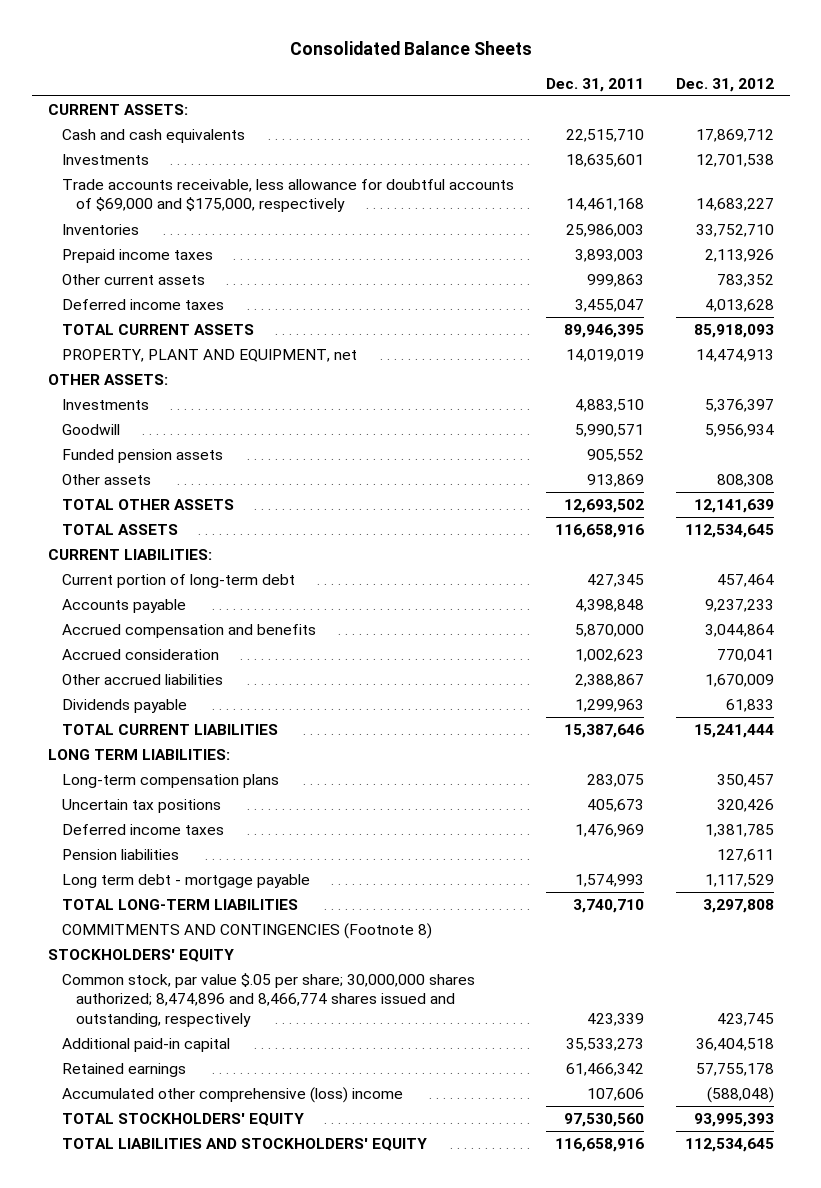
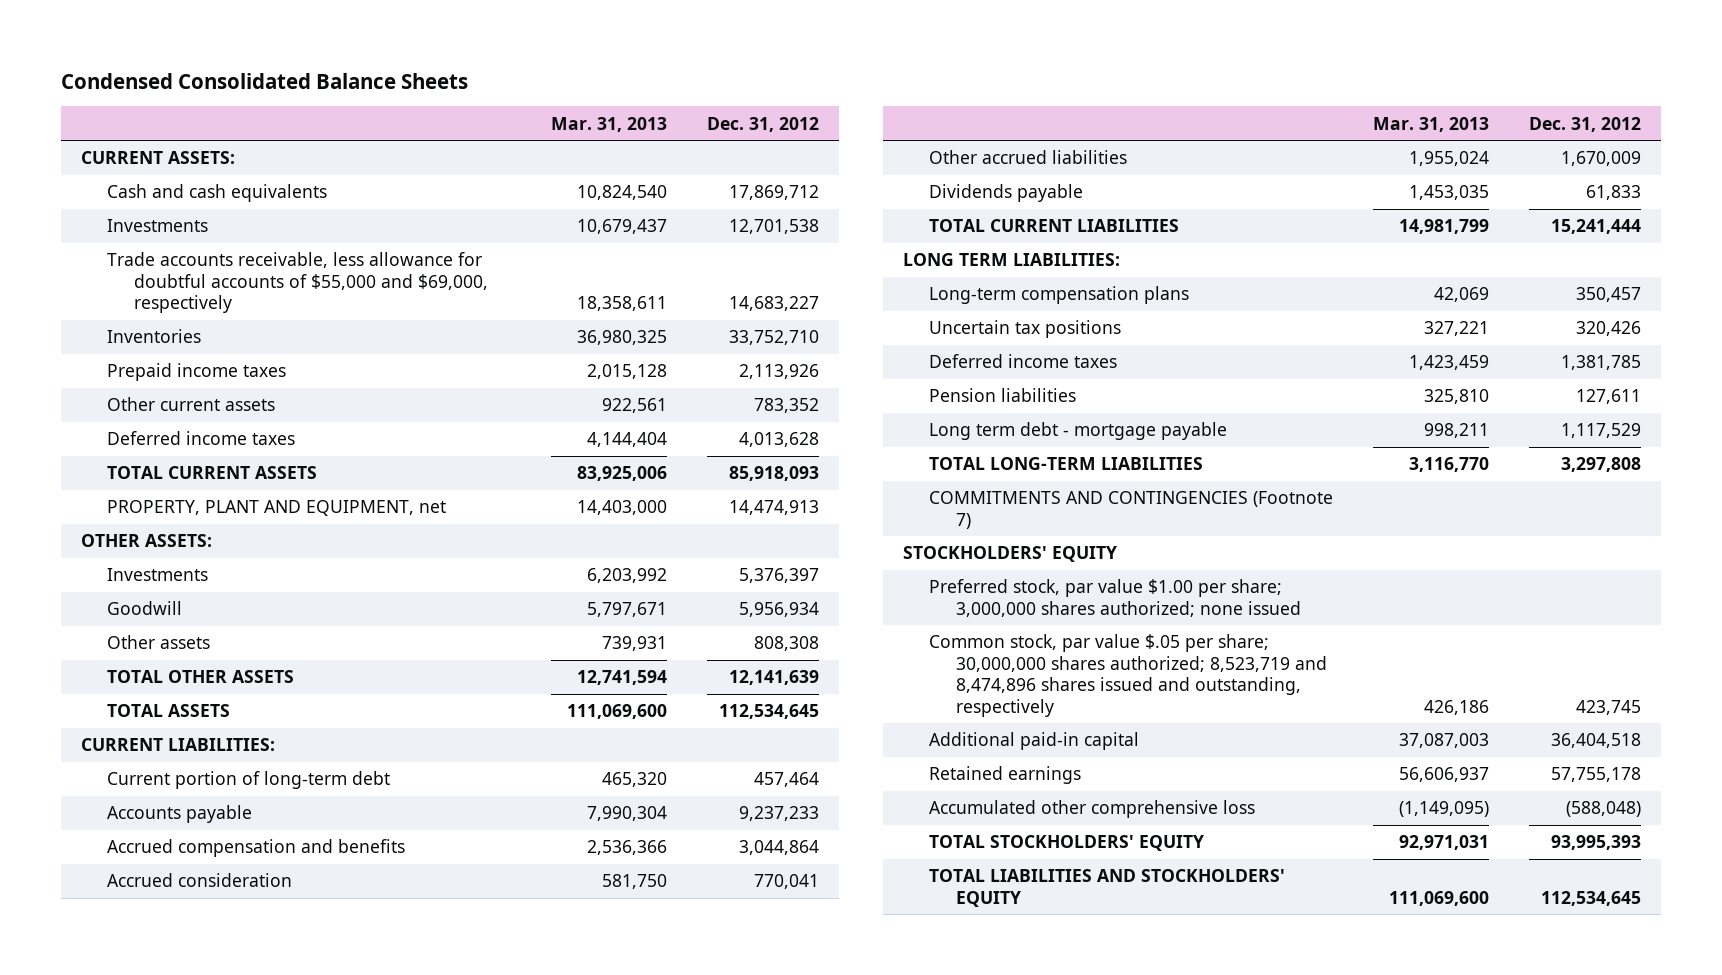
- Consolidated Balance Sheets
+ Condensed Consolidated Balance Sheets
- | Dec. 31, 2011 | Dec. 31, 2012
+ | Mar. 31, 2013 | Dec. 31, 2012
- Trade accounts receivable, less allowance for doubtful accounts of $69,000 and $175,000, respectively | 14,461,168 | 14,683,227
+ Trade accounts receivable, less allowance for doubtful accounts of $55,000 and $69,000, respectively | 18,358,611 | 14,683,227
- Funded pension assets | 905,552 |
- COMMITMENTS AND CONTINGENCIES (Footnote 8)
+ COMMITMENTS AND CONTINGENCIES (Footnote 7)
- Common stock, par value $.05 per share; 30,000,000 shares authorized; 8,474,896 and 8,466,774 shares issued and outstanding, respectively | 423,339 | 423,745
+ Preferred stock, par value $1.00 per share; 3,000,000 shares authorized; none issued
+ Common stock, par value $.05 per share; 30,000,000 shares authorized; 8,523,719 and 8,474,896 shares issued and outstanding, respectively | 426,186 | 423,745
- Accumulated other comprehensive (loss) income | 107,606 | (588,048)
+ Accumulated other comprehensive loss | (1,149,095) | (588,048)

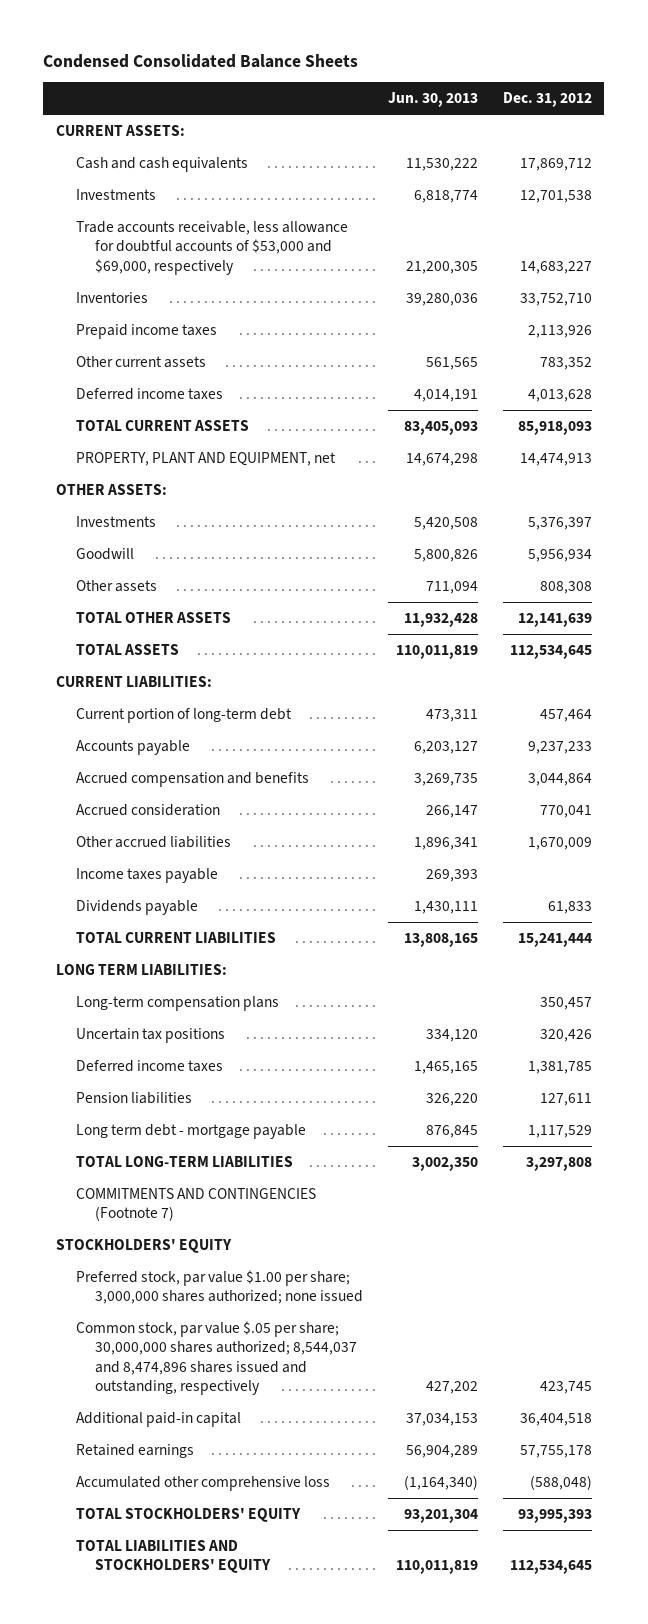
- | Mar. 31, 2013 | Dec. 31, 2012
+ | Jun. 30, 2013 | Dec. 31, 2012
- Trade accounts receivable, less allowance for doubtful accounts of $55,000 and $69,000, respectively | 18,358,611 | 14,683,227
+ Trade accounts receivable, less allowance for doubtful accounts of $53,000 and $69,000, respectively | 21,200,305 | 14,683,227
+ Income taxes payable | 269,393 |
- Common stock, par value $.05 per share; 30,000,000 shares authorized; 8,523,719 and 8,474,896 shares issued and outstanding, respectively | 426,186 | 423,745
+ Common stock, par value $.05 per share; 30,000,000 shares authorized; 8,544,037 and 8,474,896 shares issued and outstanding, respectively | 427,202 | 423,745

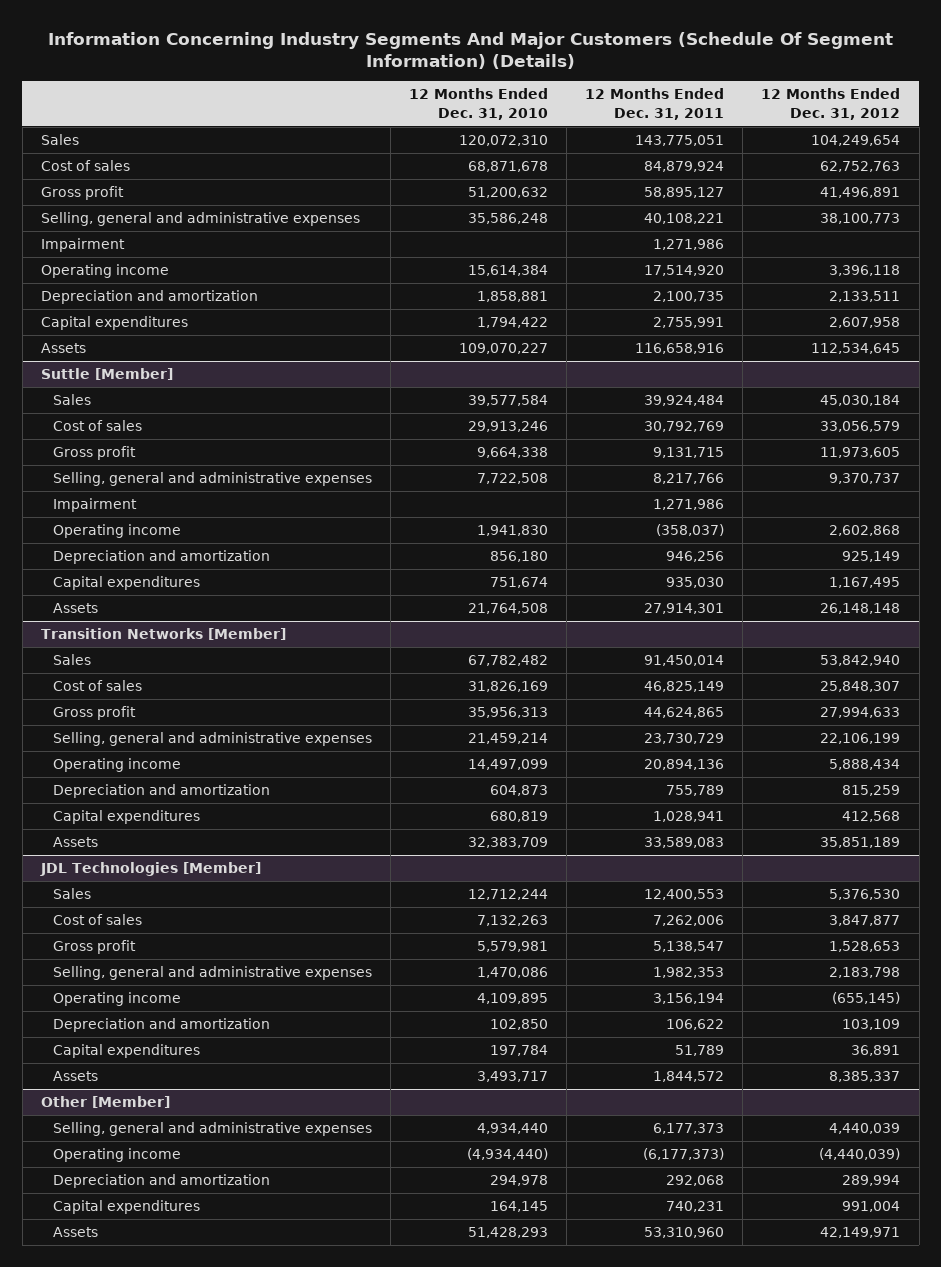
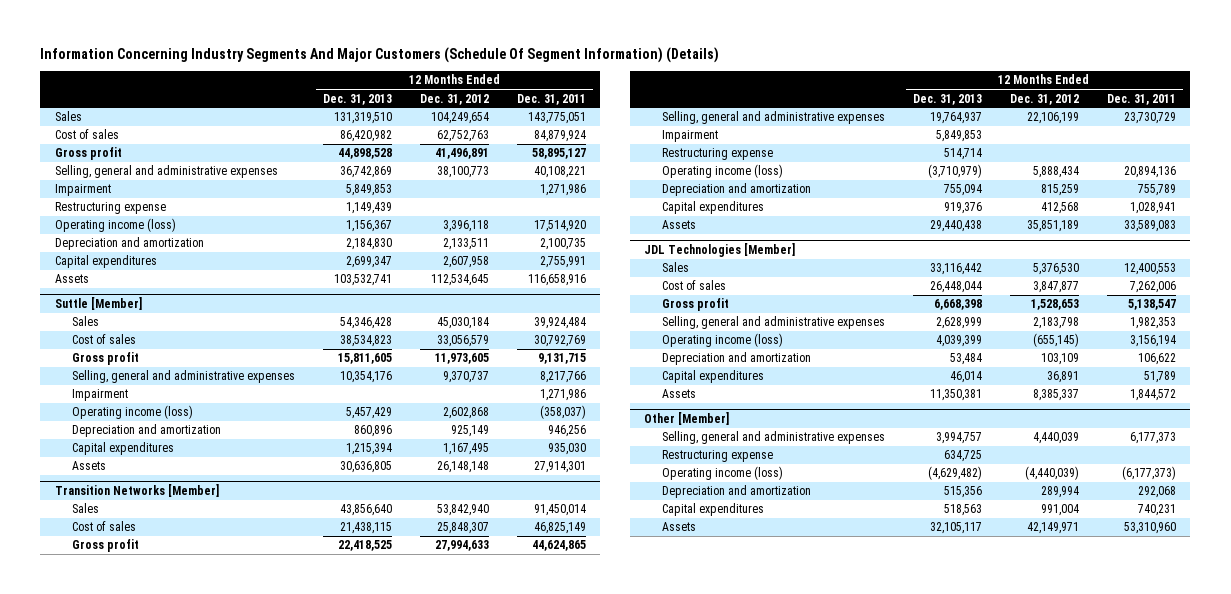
- | 12 Months Ended Dec. 31, 2010 | 12 Months Ended Dec. 31, 2011 | 12 Months Ended Dec. 31, 2012
+ | 12 Months Ended Dec. 31, 2013 | 12 Months Ended Dec. 31, 2012 | 12 Months Ended Dec. 31, 2011
- Operating income | 15,614,384 | 17,514,920 | 3,396,118
+ Restructuring expense | 1,149,439 | |
+ Operating income (loss) | 1,156,367 | 3,396,118 | 17,514,920
@ Suttle [Member]
- Operating income | 1,941,830 | (358,037) | 2,602,868
+ Operating income (loss) | 5,457,429 | 2,602,868 | (358,037)
@ Transition Networks [Member]
- Operating income | 14,497,099 | 20,894,136 | 5,888,434
+ Impairment | 5,849,853 | |
+ Restructuring expense | 514,714 | |
+ Operating income (loss) | (3,710,979) | 5,888,434 | 20,894,136
@ JDL Technologies [Member]
- Operating income | 4,109,895 | 3,156,194 | (655,145)
+ Operating income (loss) | 4,039,399 | (655,145) | 3,156,194
@ Other [Member]
- Operating income | (4,934,440) | (6,177,373) | (4,440,039)
+ Restructuring expense | 634,725 | |
+ Operating income (loss) | (4,629,482) | (4,440,039) | (6,177,373)

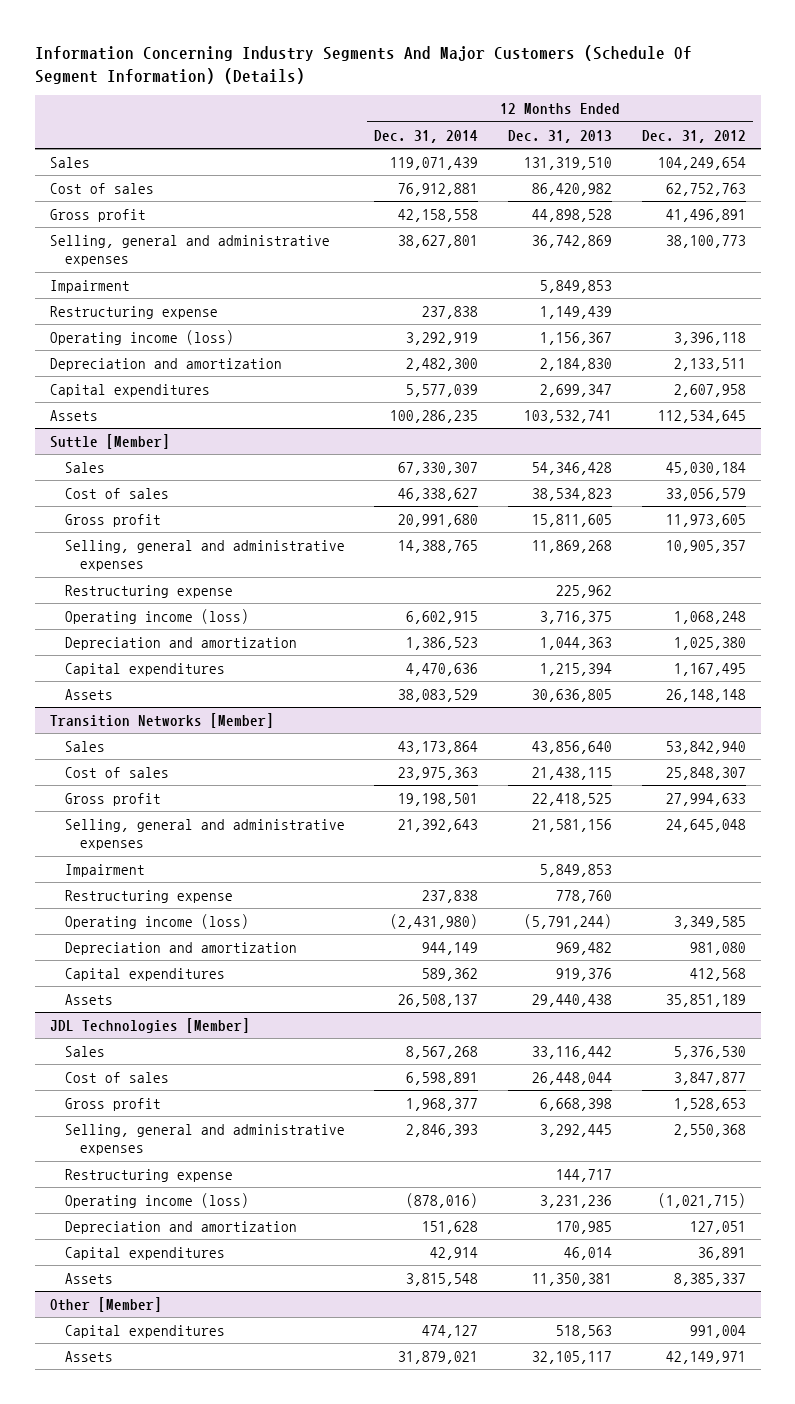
- | 12 Months Ended Dec. 31, 2013 | 12 Months Ended Dec. 31, 2012 | 12 Months Ended Dec. 31, 2011
+ | 12 Months Ended Dec. 31, 2014 | 12 Months Ended Dec. 31, 2013 | 12 Months Ended Dec. 31, 2012
@ Suttle [Member]
- Selling, general and administrative expenses | 10,354,176 | 9,370,737 | 8,217,766
- Impairment | | | 1,271,986
- Operating income (loss) | 5,457,429 | 2,602,868 | (358,037)
- Depreciation and amortization | 860,896 | 925,149 | 946,256
+ Selling, general and administrative expenses | 14,388,765 | 11,869,268 | 10,905,357
+ Restructuring expense | | 225,962 |
+ Operating income (loss) | 6,602,915 | 3,716,375 | 1,068,248
+ Depreciation and amortization | 1,386,523 | 1,044,363 | 1,025,380
@ Transition Networks [Member]
- Selling, general and administrative expenses | 19,764,937 | 22,106,199 | 23,730,729
+ Selling, general and administrative expenses | 21,392,643 | 21,581,156 | 24,645,048
- Restructuring expense | 514,714 | |
- Operating income (loss) | (3,710,979) | 5,888,434 | 20,894,136
- Depreciation and amortization | 755,094 | 815,259 | 755,789
+ Restructuring expense | 237,838 | 778,760 |
+ Operating income (loss) | (2,431,980) | (5,791,244) | 3,349,585
+ Depreciation and amortization | 944,149 | 969,482 | 981,080
@ JDL Technologies [Member]
- Selling, general and administrative expenses | 2,628,999 | 2,183,798 | 1,982,353
- Operating income (loss) | 4,039,399 | (655,145) | 3,156,194
- Depreciation and amortization | 53,484 | 103,109 | 106,622
+ Selling, general and administrative expenses | 2,846,393 | 3,292,445 | 2,550,368
+ Restructuring expense | | 144,717 |
+ Operating income (loss) | (878,016) | 3,231,236 | (1,021,715)
+ Depreciation and amortization | 151,628 | 170,985 | 127,051
@ Other [Member]
- Selling, general and administrative expenses | 3,994,757 | 4,440,039 | 6,177,373
- Restructuring expense | 634,725 | |
- Operating income (loss) | (4,629,482) | (4,440,039) | (6,177,373)
- Depreciation and amortization | 515,356 | 289,994 | 292,068

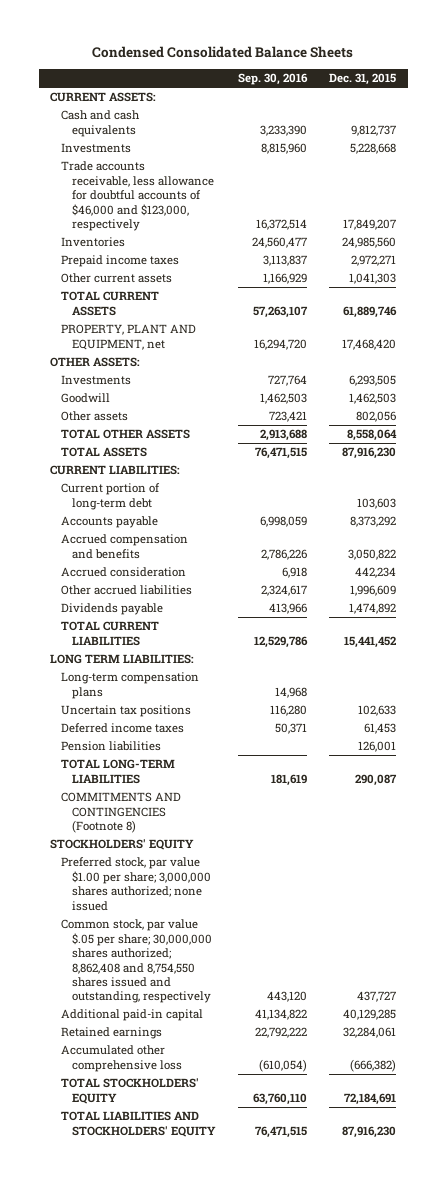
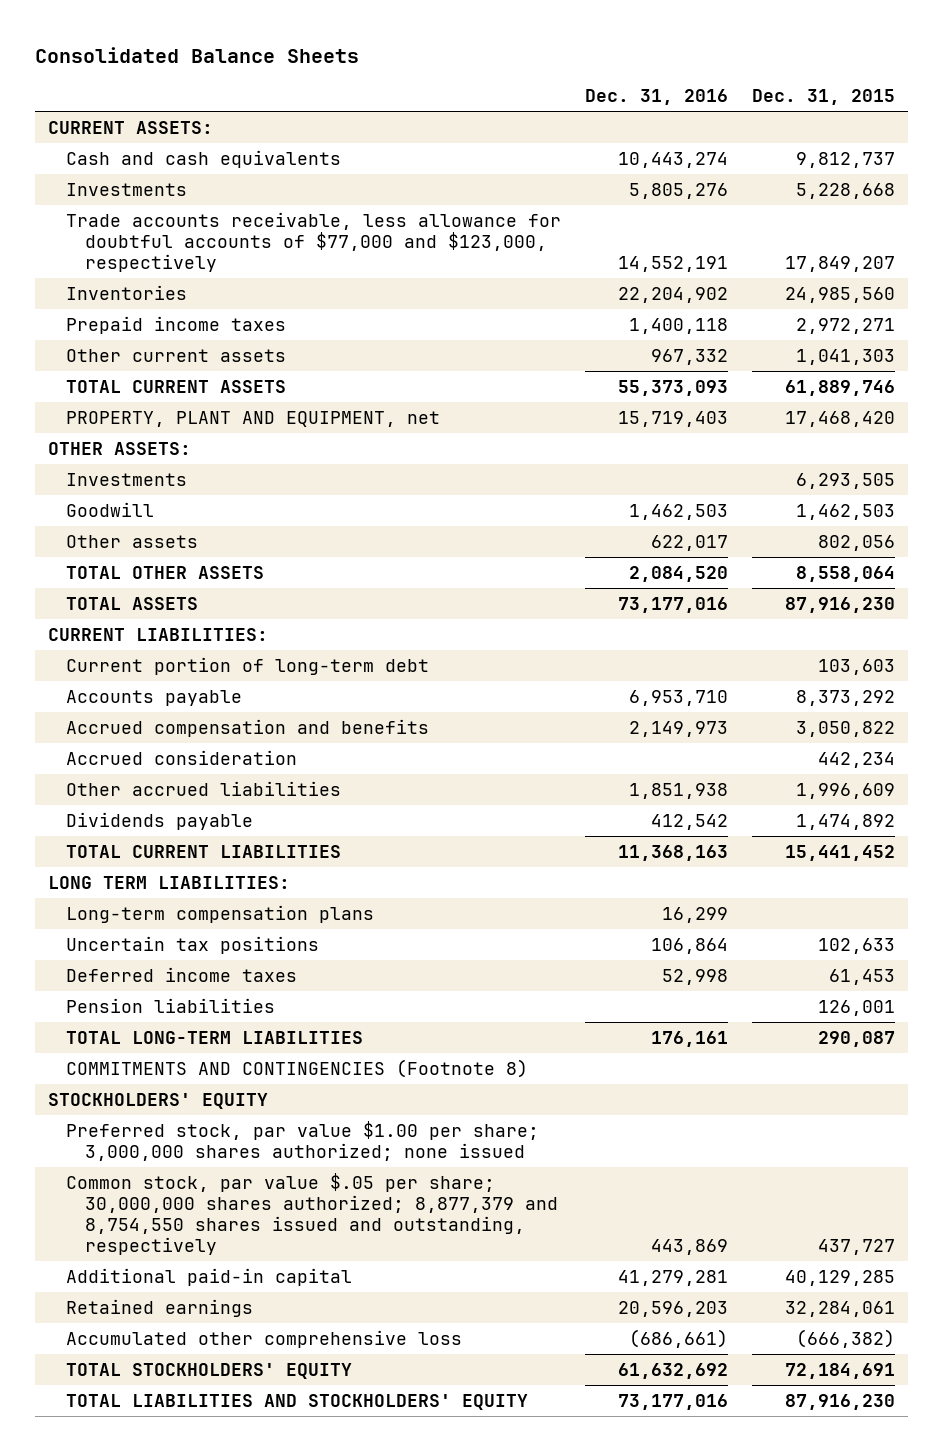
- Condensed Consolidated Balance Sheets
+ Consolidated Balance Sheets
- | Sep. 30, 2016 | Dec. 31, 2015
+ | Dec. 31, 2016 | Dec. 31, 2015
- Trade accounts receivable, less allowance for doubtful accounts of $46,000 and $123,000, respectively | 16,372,514 | 17,849,207
+ Trade accounts receivable, less allowance for doubtful accounts of $77,000 and $123,000, respectively | 14,552,191 | 17,849,207
- Common stock, par value $.05 per share; 30,000,000 shares authorized; 8,862,408 and 8,754,550 shares issued and outstanding, respectively | 443,120 | 437,727
+ Common stock, par value $.05 per share; 30,000,000 shares authorized; 8,877,379 and 8,754,550 shares issued and outstanding, respectively | 443,869 | 437,727

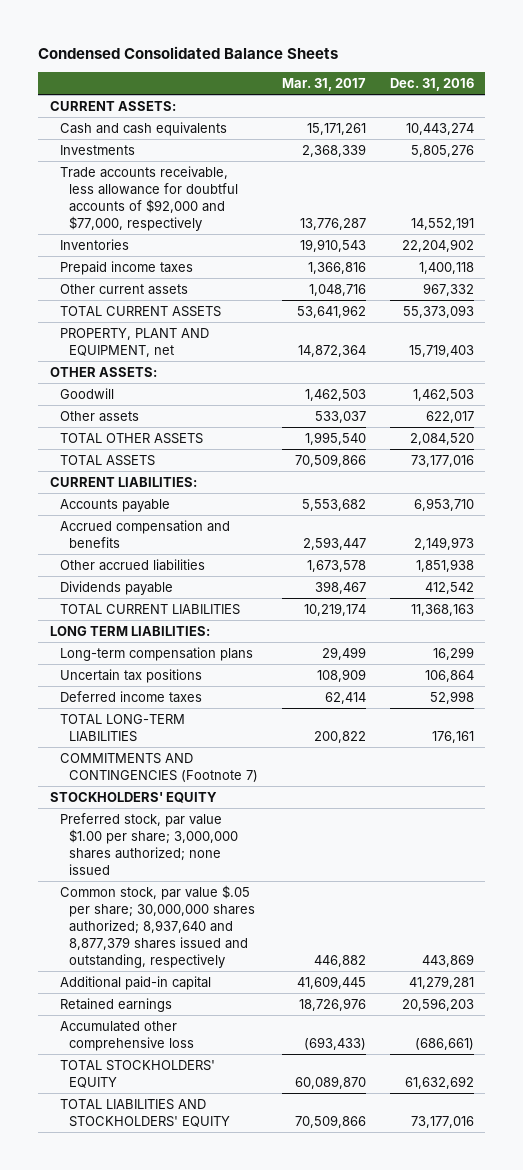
- Consolidated Balance Sheets
+ Condensed Consolidated Balance Sheets
- | Dec. 31, 2016 | Dec. 31, 2015
+ | Mar. 31, 2017 | Dec. 31, 2016
- Trade accounts receivable, less allowance for doubtful accounts of $77,000 and $123,000, respectively | 14,552,191 | 17,849,207
+ Trade accounts receivable, less allowance for doubtful accounts of $92,000 and $77,000, respectively | 13,776,287 | 14,552,191
- Investments | | 6,293,505
- Current portion of long-term debt | | 103,603
- Accrued consideration | | 442,234
- Pension liabilities | | 126,001
- COMMITMENTS AND CONTINGENCIES (Footnote 8)
+ COMMITMENTS AND CONTINGENCIES (Footnote 7)
- Common stock, par value $.05 per share; 30,000,000 shares authorized; 8,877,379 and 8,754,550 shares issued and outstanding, respectively | 443,869 | 437,727
+ Common stock, par value $.05 per share; 30,000,000 shares authorized; 8,937,640 and 8,877,379 shares issued and outstanding, respectively | 446,882 | 443,869

